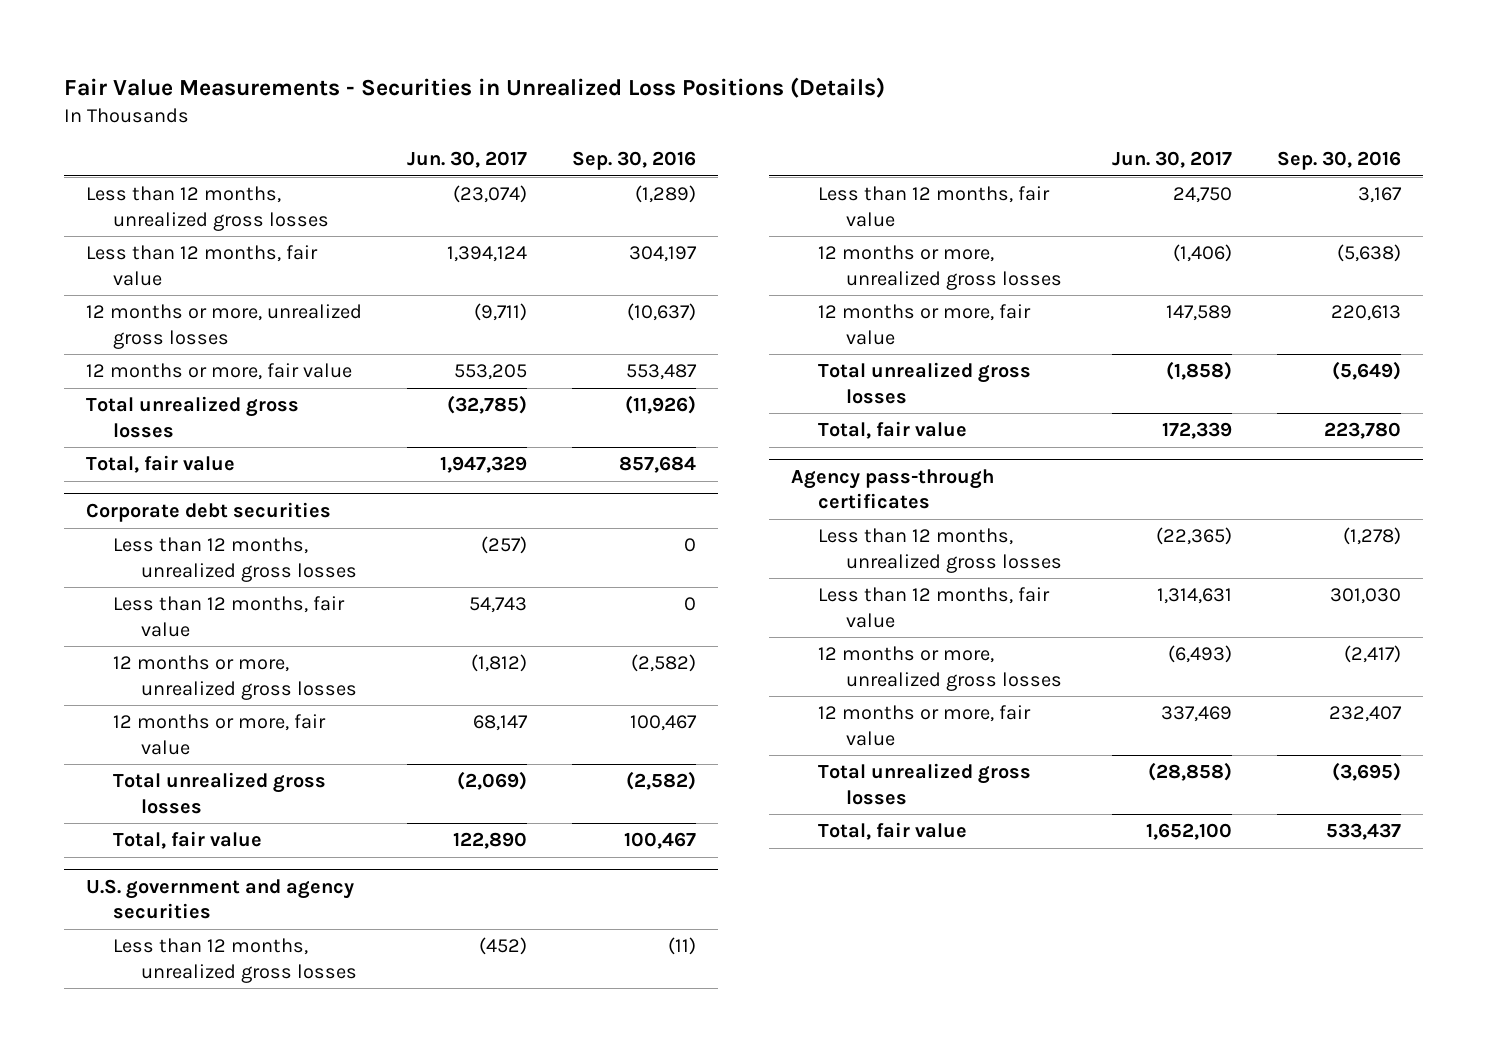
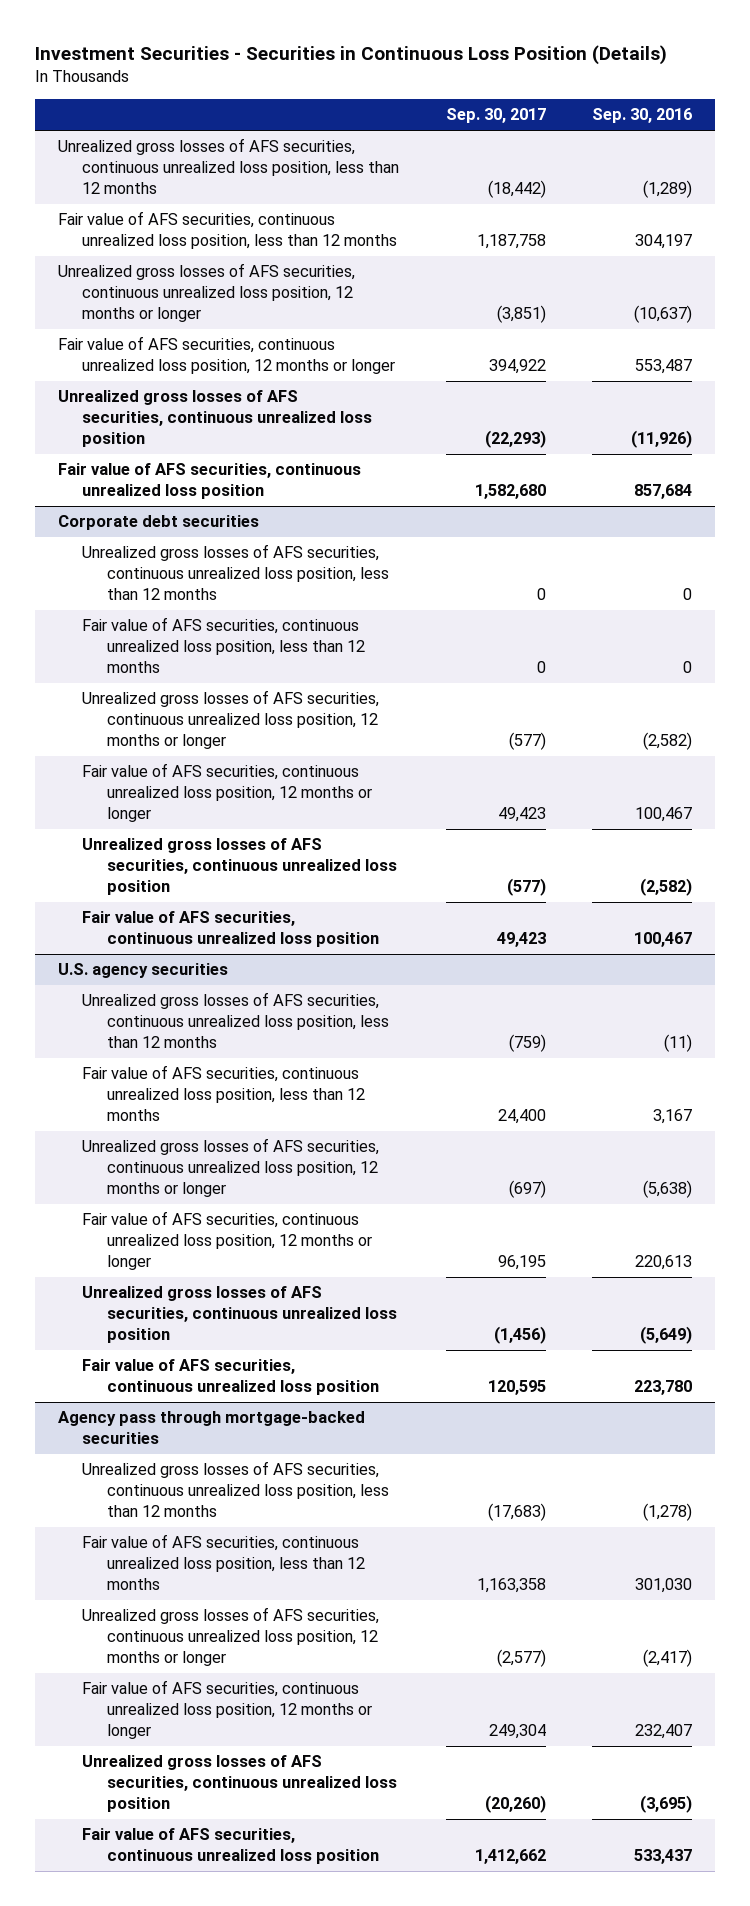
- Fair Value Measurements - Securities in Unrealized Loss Positions (Details)
+ Investment Securities - Securities in Continuous Loss Position (Details)
- | Jun. 30, 2017 | Sep. 30, 2016
+ | Sep. 30, 2017 | Sep. 30, 2016
- Less than 12 months, unrealized gross losses | (23,074) | (1,289)
- Less than 12 months, fair value | 1,394,124 | 304,197
- 12 months or more, unrealized gross losses | (9,711) | (10,637)
- 12 months or more, fair value | 553,205 | 553,487
- Total unrealized gross losses | (32,785) | (11,926)
- Total, fair value | 1,947,329 | 857,684
+ Unrealized gross losses of AFS securities, continuous unrealized loss position, less than 12 months | (18,442) | (1,289)
+ Fair value of AFS securities, continuous unrealized loss position, less than 12 months | 1,187,758 | 304,197
+ Unrealized gross losses of AFS securities, continuous unrealized loss position, 12 months or longer | (3,851) | (10,637)
+ Fair value of AFS securities, continuous unrealized loss position, 12 months or longer | 394,922 | 553,487
+ Unrealized gross losses of AFS securities, continuous unrealized loss position | (22,293) | (11,926)
+ Fair value of AFS securities, continuous unrealized loss position | 1,582,680 | 857,684
@ Corporate debt securities
- Less than 12 months, unrealized gross losses | (257) | 0
- Less than 12 months, fair value | 54,743 | 0
- 12 months or more, unrealized gross losses | (1,812) | (2,582)
- 12 months or more, fair value | 68,147 | 100,467
- Total unrealized gross losses | (2,069) | (2,582)
- Total, fair value | 122,890 | 100,467
- U.S. government and agency securities
- Less than 12 months, unrealized gross losses | (452) | (11)
- Less than 12 months, fair value | 24,750 | 3,167
- 12 months or more, unrealized gross losses | (1,406) | (5,638)
- 12 months or more, fair value | 147,589 | 220,613
- Total unrealized gross losses | (1,858) | (5,649)
- Total, fair value | 172,339 | 223,780
- Agency pass-through certificates
- Less than 12 months, unrealized gross losses | (22,365) | (1,278)
- Less than 12 months, fair value | 1,314,631 | 301,030
- 12 months or more, unrealized gross losses | (6,493) | (2,417)
- 12 months or more, fair value | 337,469 | 232,407
- Total unrealized gross losses | (28,858) | (3,695)
- Total, fair value | 1,652,100 | 533,437
@ Corporate debt securities
+ Unrealized gross losses of AFS securities, continuous unrealized loss position, less than 12 months | 0 | 0
+ Fair value of AFS securities, continuous unrealized loss position, less than 12 months | 0 | 0
+ Unrealized gross losses of AFS securities, continuous unrealized loss position, 12 months or longer | (577) | (2,582)
+ Fair value of AFS securities, continuous unrealized loss position, 12 months or longer | 49,423 | 100,467
+ Unrealized gross losses of AFS securities, continuous unrealized loss position | (577) | (2,582)
+ Fair value of AFS securities, continuous unrealized loss position | 49,423 | 100,467
+ U.S. agency securities
+ Unrealized gross losses of AFS securities, continuous unrealized loss position, less than 12 months | (759) | (11)
+ Fair value of AFS securities, continuous unrealized loss position, less than 12 months | 24,400 | 3,167
+ Unrealized gross losses of AFS securities, continuous unrealized loss position, 12 months or longer | (697) | (5,638)
+ Fair value of AFS securities, continuous unrealized loss position, 12 months or longer | 96,195 | 220,613
+ Unrealized gross losses of AFS securities, continuous unrealized loss position | (1,456) | (5,649)
+ Fair value of AFS securities, continuous unrealized loss position | 120,595 | 223,780
+ Agency pass through mortgage-backed securities
+ Unrealized gross losses of AFS securities, continuous unrealized loss position, less than 12 months | (17,683) | (1,278)
+ Fair value of AFS securities, continuous unrealized loss position, less than 12 months | 1,163,358 | 301,030
+ Unrealized gross losses of AFS securities, continuous unrealized loss position, 12 months or longer | (2,577) | (2,417)
+ Fair value of AFS securities, continuous unrealized loss position, 12 months or longer | 249,304 | 232,407
+ Unrealized gross losses of AFS securities, continuous unrealized loss position | (20,260) | (3,695)
+ Fair value of AFS securities, continuous unrealized loss position | 1,412,662 | 533,437

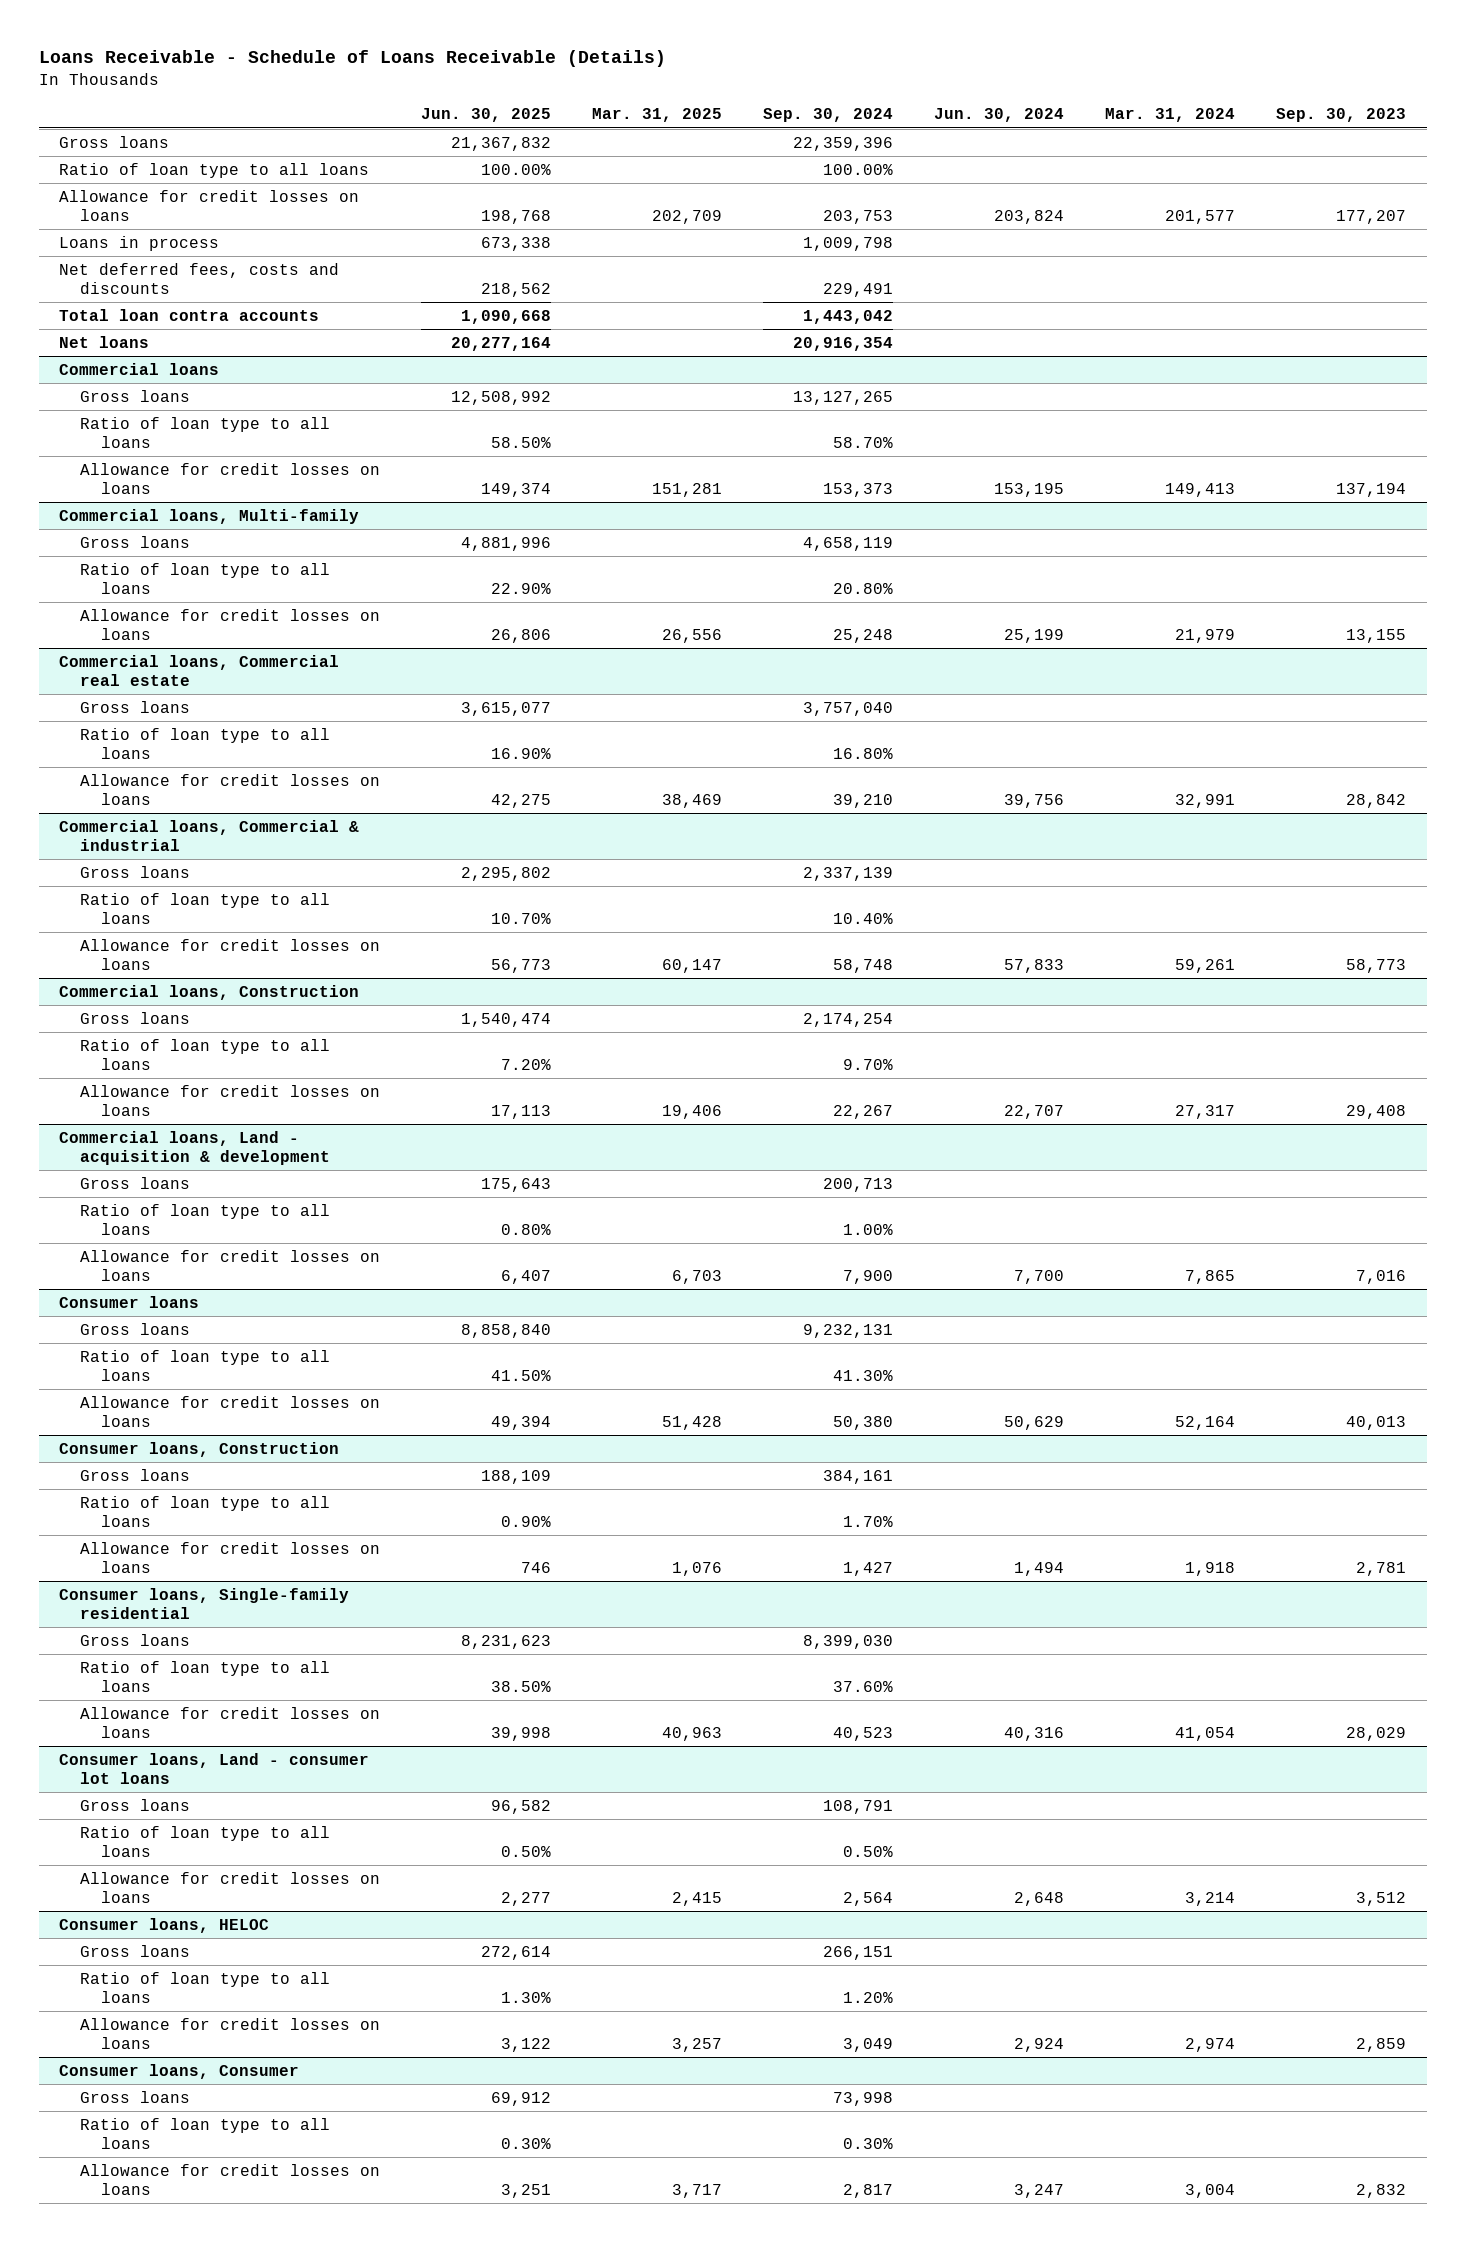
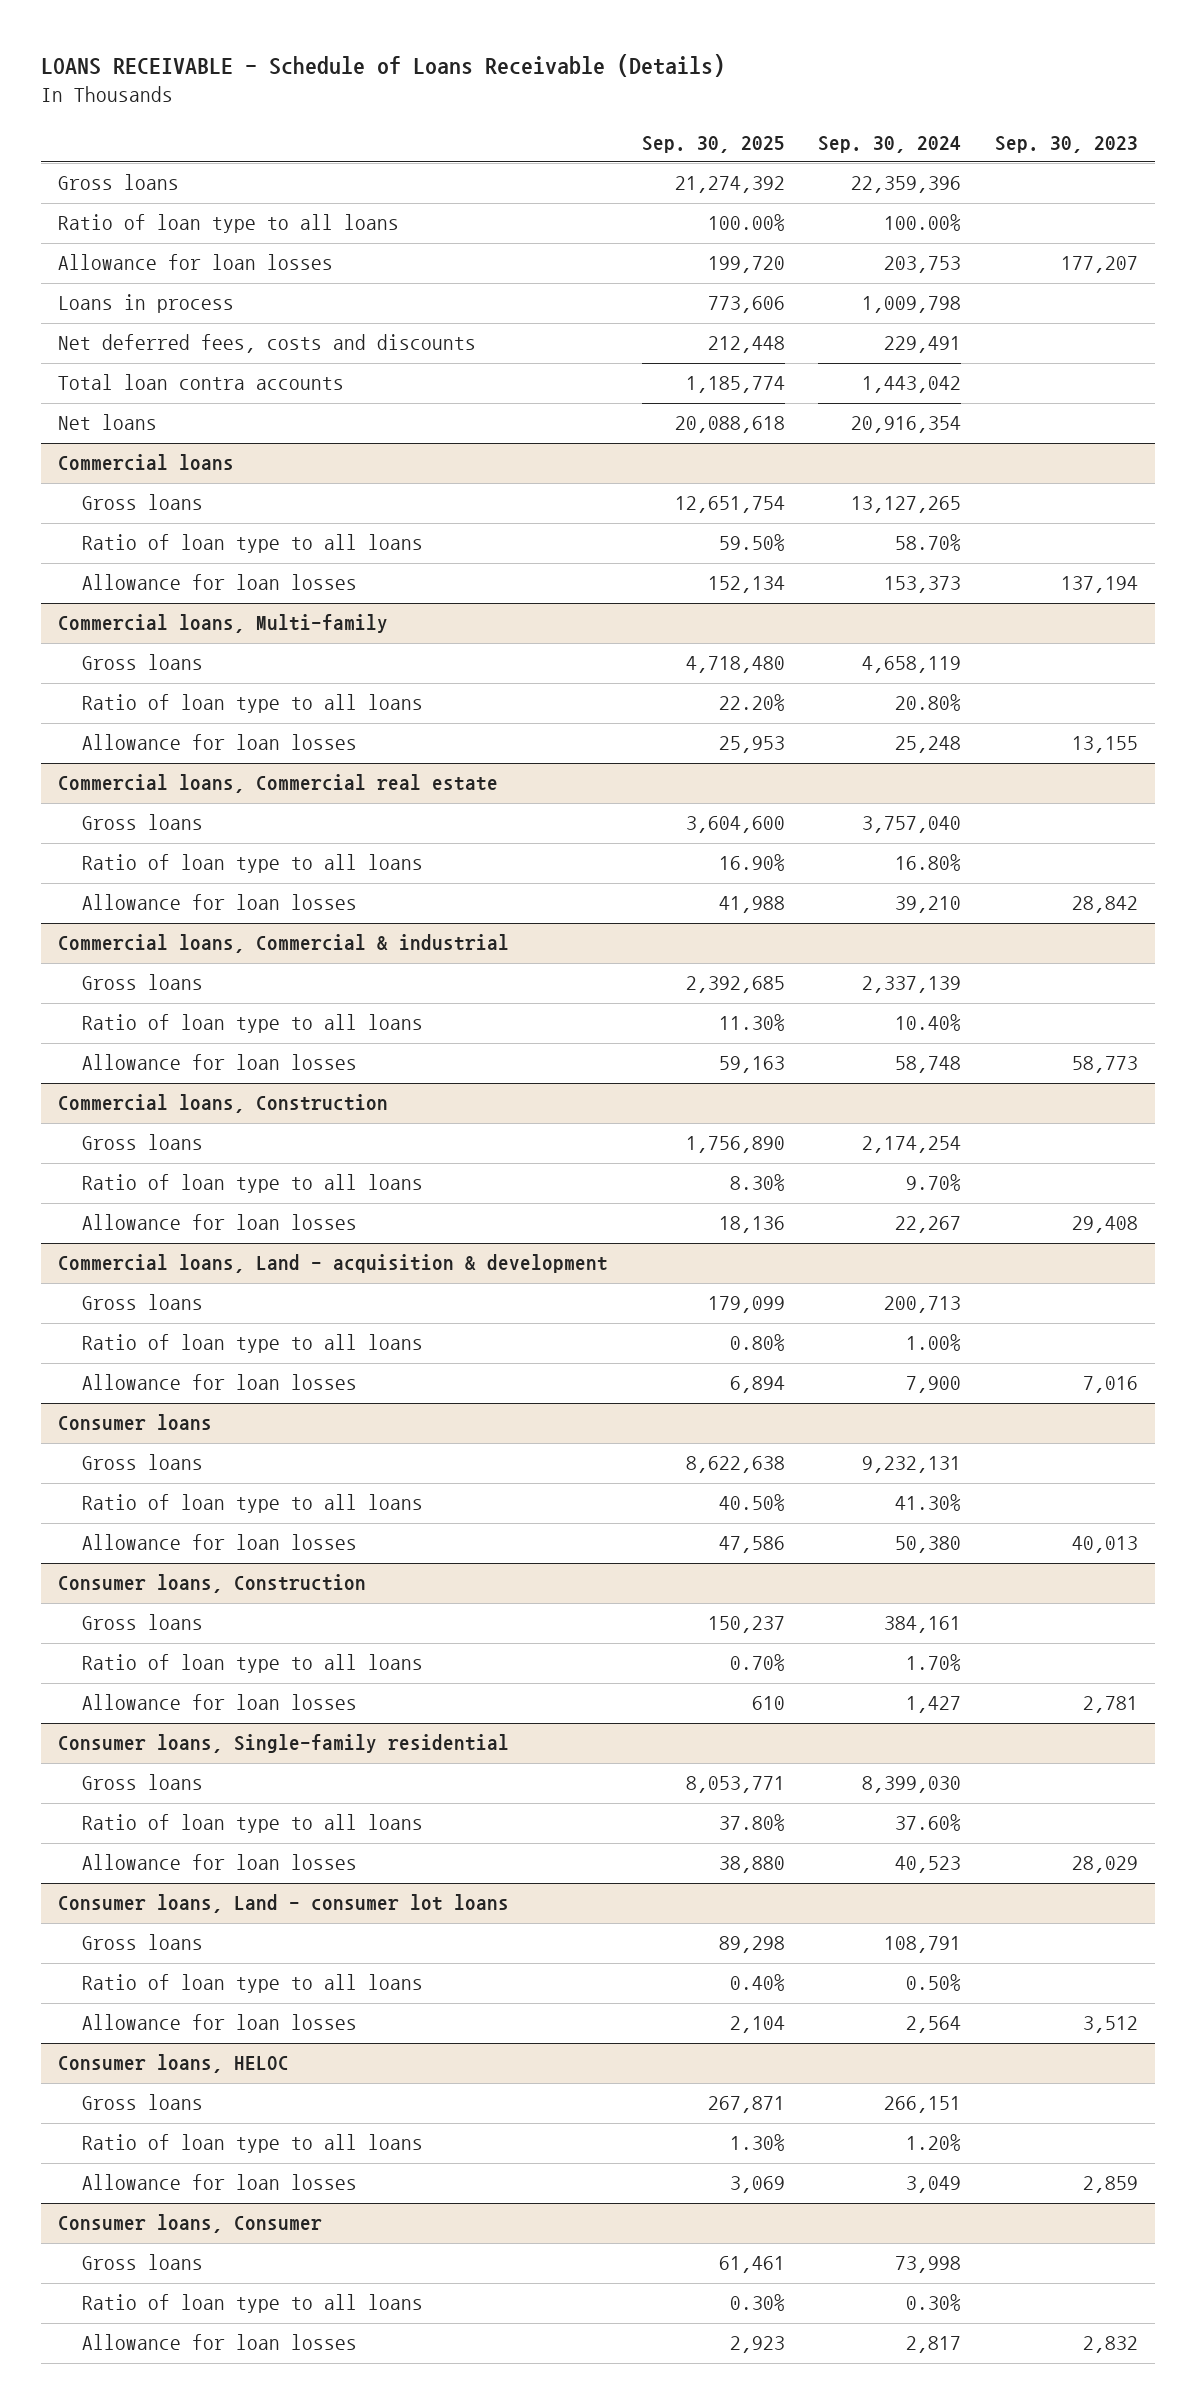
- Loans Receivable - Schedule of Loans Receivable (Details)
+ LOANS RECEIVABLE - Schedule of Loans Receivable (Details)
- | Jun. 30, 2025 | Mar. 31, 2025 | Sep. 30, 2024 | Jun. 30, 2024 | Mar. 31, 2024 | Sep. 30, 2023
+ | Sep. 30, 2025 | Sep. 30, 2024 | Sep. 30, 2023
- Allowance for credit losses on loans | 198,768 | 202,709 | 203,753 | 203,824 | 201,577 | 177,207
+ Allowance for loan losses | 199,720 | 203,753 | 177,207
@ Commercial loans
- Allowance for credit losses on loans | 149,374 | 151,281 | 153,373 | 153,195 | 149,413 | 137,194
+ Allowance for loan losses | 152,134 | 153,373 | 137,194
@ Commercial loans, Multi-family
- Allowance for credit losses on loans | 26,806 | 26,556 | 25,248 | 25,199 | 21,979 | 13,155
+ Allowance for loan losses | 25,953 | 25,248 | 13,155
@ Commercial loans, Commercial real estate
- Allowance for credit losses on loans | 42,275 | 38,469 | 39,210 | 39,756 | 32,991 | 28,842
+ Allowance for loan losses | 41,988 | 39,210 | 28,842
@ Commercial loans, Commercial & industrial
- Allowance for credit losses on loans | 56,773 | 60,147 | 58,748 | 57,833 | 59,261 | 58,773
+ Allowance for loan losses | 59,163 | 58,748 | 58,773
@ Commercial loans, Construction
- Allowance for credit losses on loans | 17,113 | 19,406 | 22,267 | 22,707 | 27,317 | 29,408
+ Allowance for loan losses | 18,136 | 22,267 | 29,408
@ Commercial loans, Land - acquisition & development
- Allowance for credit losses on loans | 6,407 | 6,703 | 7,900 | 7,700 | 7,865 | 7,016
+ Allowance for loan losses | 6,894 | 7,900 | 7,016
@ Consumer loans
- Allowance for credit losses on loans | 49,394 | 51,428 | 50,380 | 50,629 | 52,164 | 40,013
+ Allowance for loan losses | 47,586 | 50,380 | 40,013
@ Consumer loans, Construction
- Allowance for credit losses on loans | 746 | 1,076 | 1,427 | 1,494 | 1,918 | 2,781
+ Allowance for loan losses | 610 | 1,427 | 2,781
@ Consumer loans, Single-family residential
- Allowance for credit losses on loans | 39,998 | 40,963 | 40,523 | 40,316 | 41,054 | 28,029
+ Allowance for loan losses | 38,880 | 40,523 | 28,029
@ Consumer loans, Land - consumer lot loans
- Allowance for credit losses on loans | 2,277 | 2,415 | 2,564 | 2,648 | 3,214 | 3,512
+ Allowance for loan losses | 2,104 | 2,564 | 3,512
@ Consumer loans, HELOC
- Allowance for credit losses on loans | 3,122 | 3,257 | 3,049 | 2,924 | 2,974 | 2,859
+ Allowance for loan losses | 3,069 | 3,049 | 2,859
@ Consumer loans, Consumer
- Allowance for credit losses on loans | 3,251 | 3,717 | 2,817 | 3,247 | 3,004 | 2,832
+ Allowance for loan losses | 2,923 | 2,817 | 2,832

